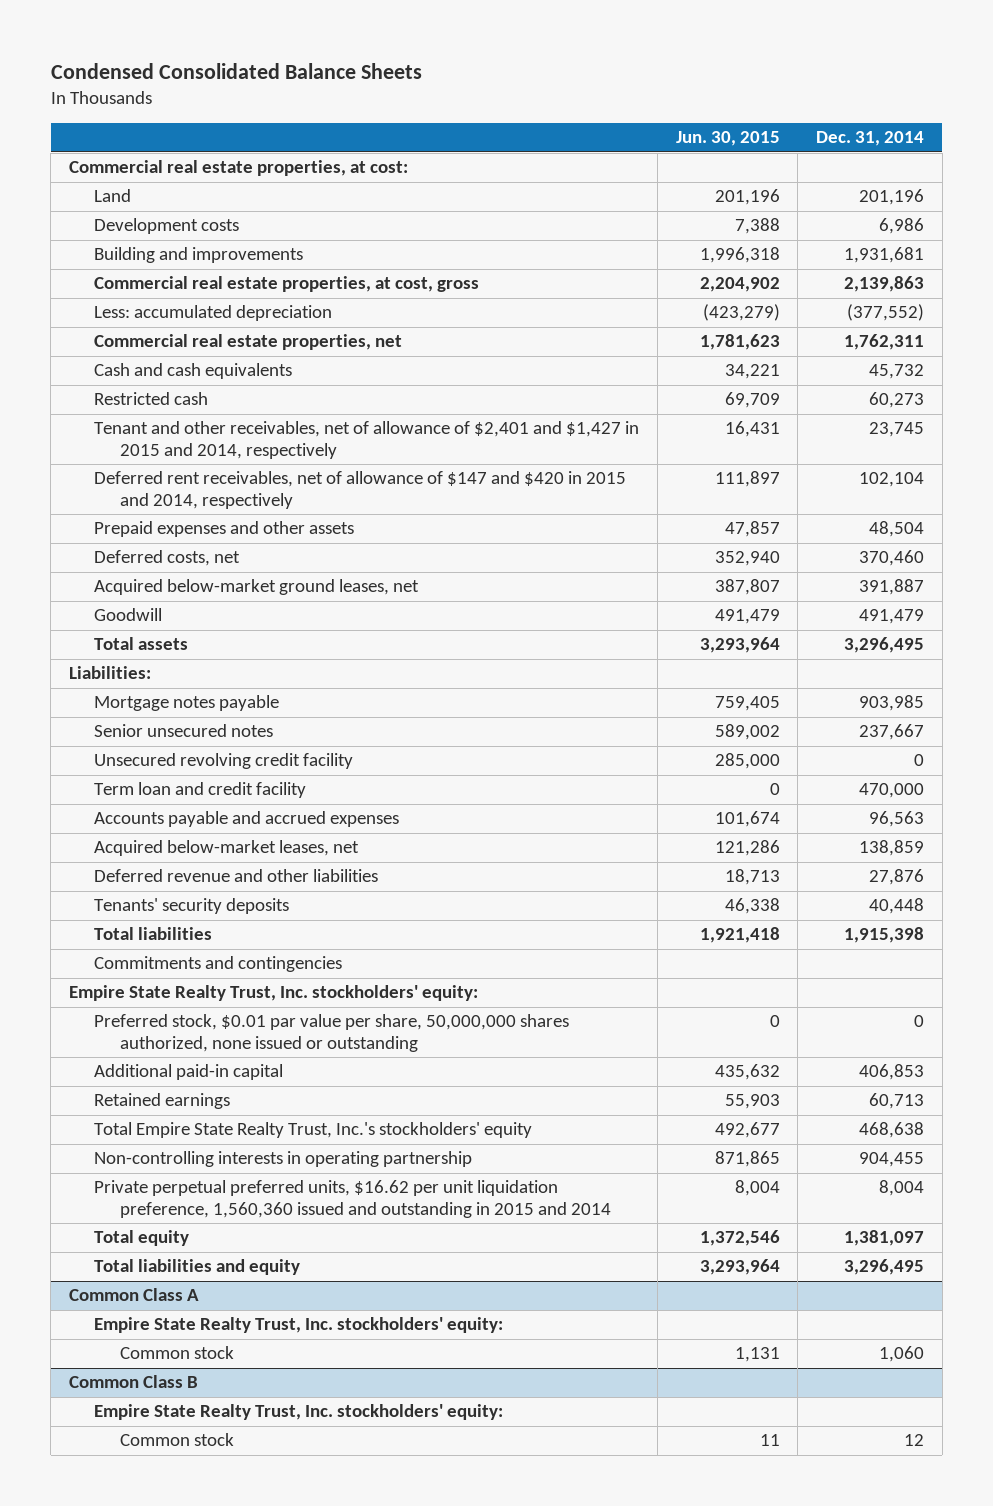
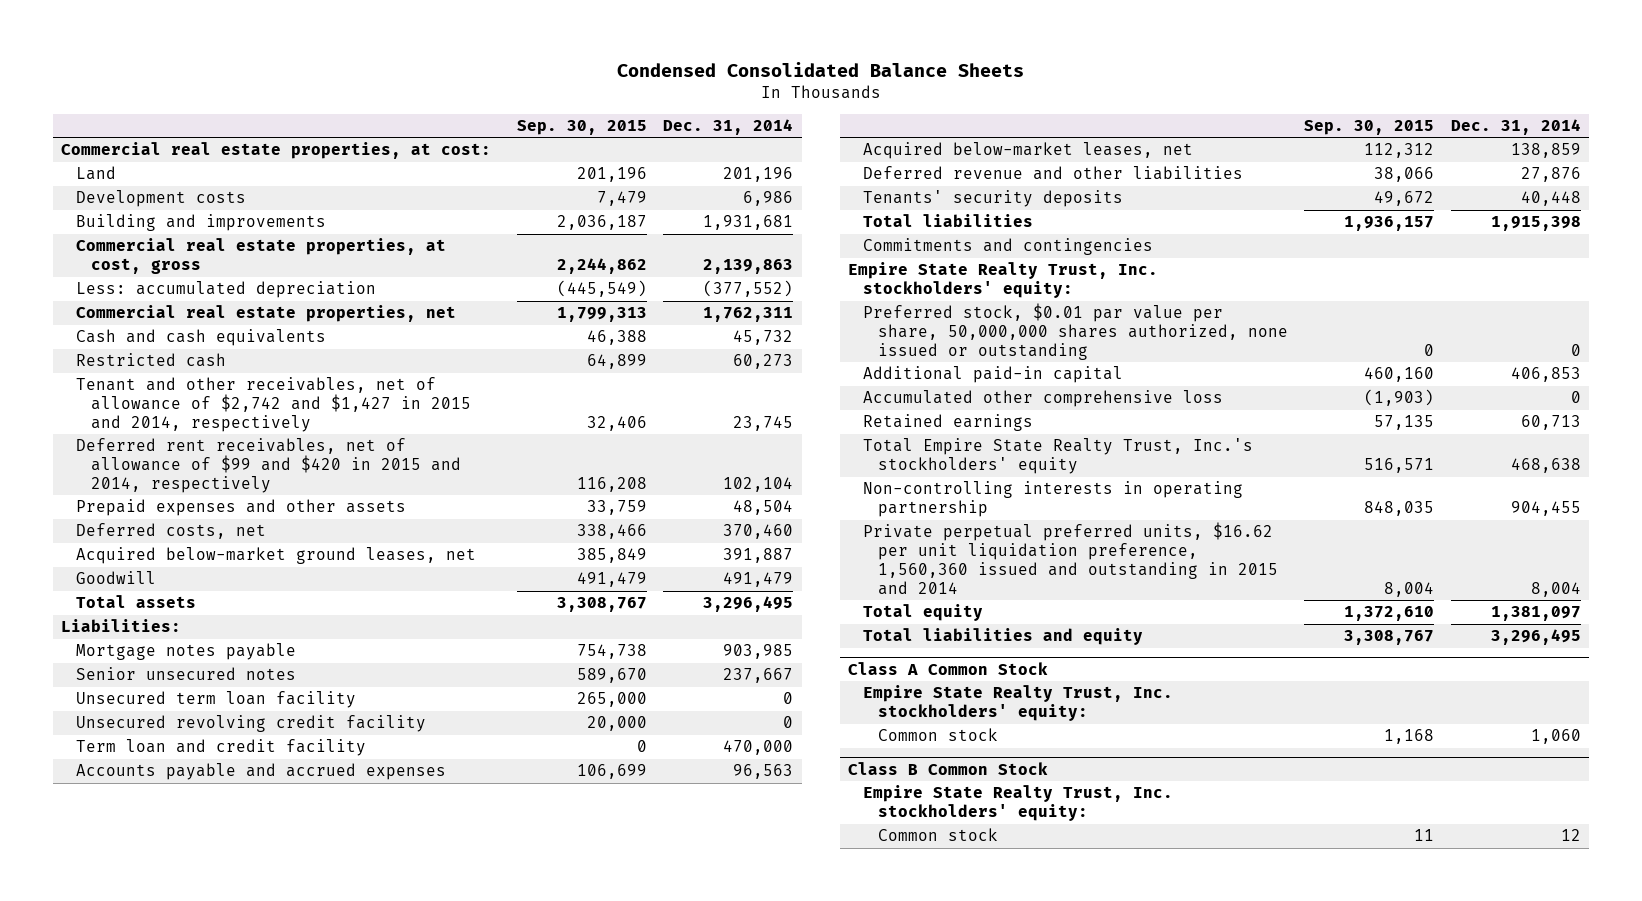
- | Jun. 30, 2015 | Dec. 31, 2014
+ | Sep. 30, 2015 | Dec. 31, 2014
- Tenant and other receivables, net of allowance of $2,401 and $1,427 in 2015 and 2014, respectively | 16,431 | 23,745
- Deferred rent receivables, net of allowance of $147 and $420 in 2015 and 2014, respectively | 111,897 | 102,104
+ Tenant and other receivables, net of allowance of $2,742 and $1,427 in 2015 and 2014, respectively | 32,406 | 23,745
+ Deferred rent receivables, net of allowance of $99 and $420 in 2015 and 2014, respectively | 116,208 | 102,104
+ Unsecured term loan facility | 265,000 | 0
+ Accumulated other comprehensive loss | (1,903) | 0
- Common Class A
+ Class A Common Stock
- Common Class B
+ Class B Common Stock

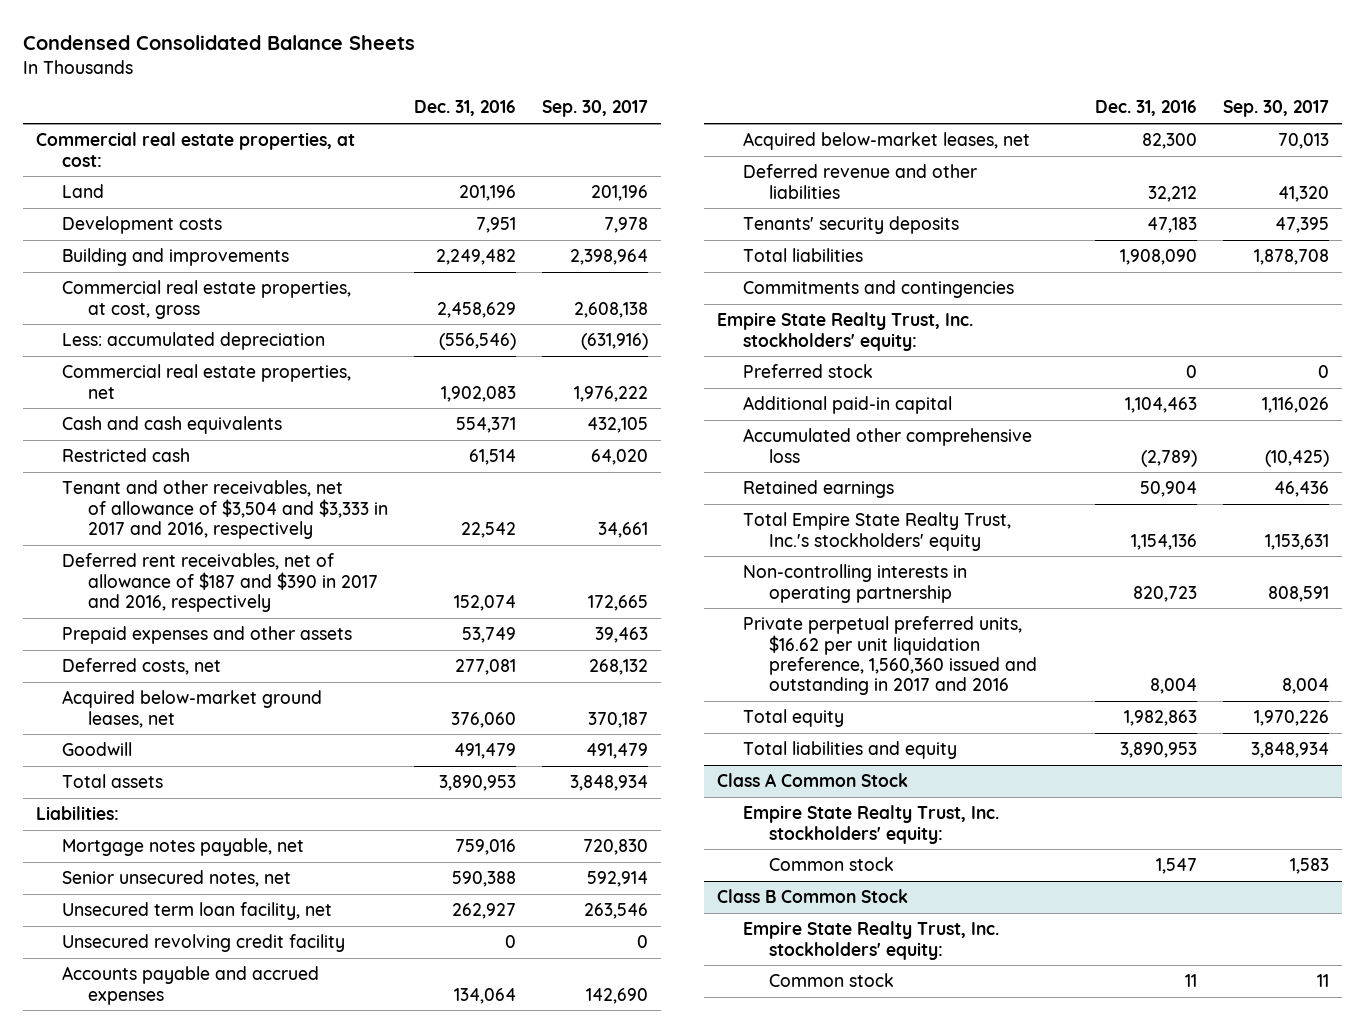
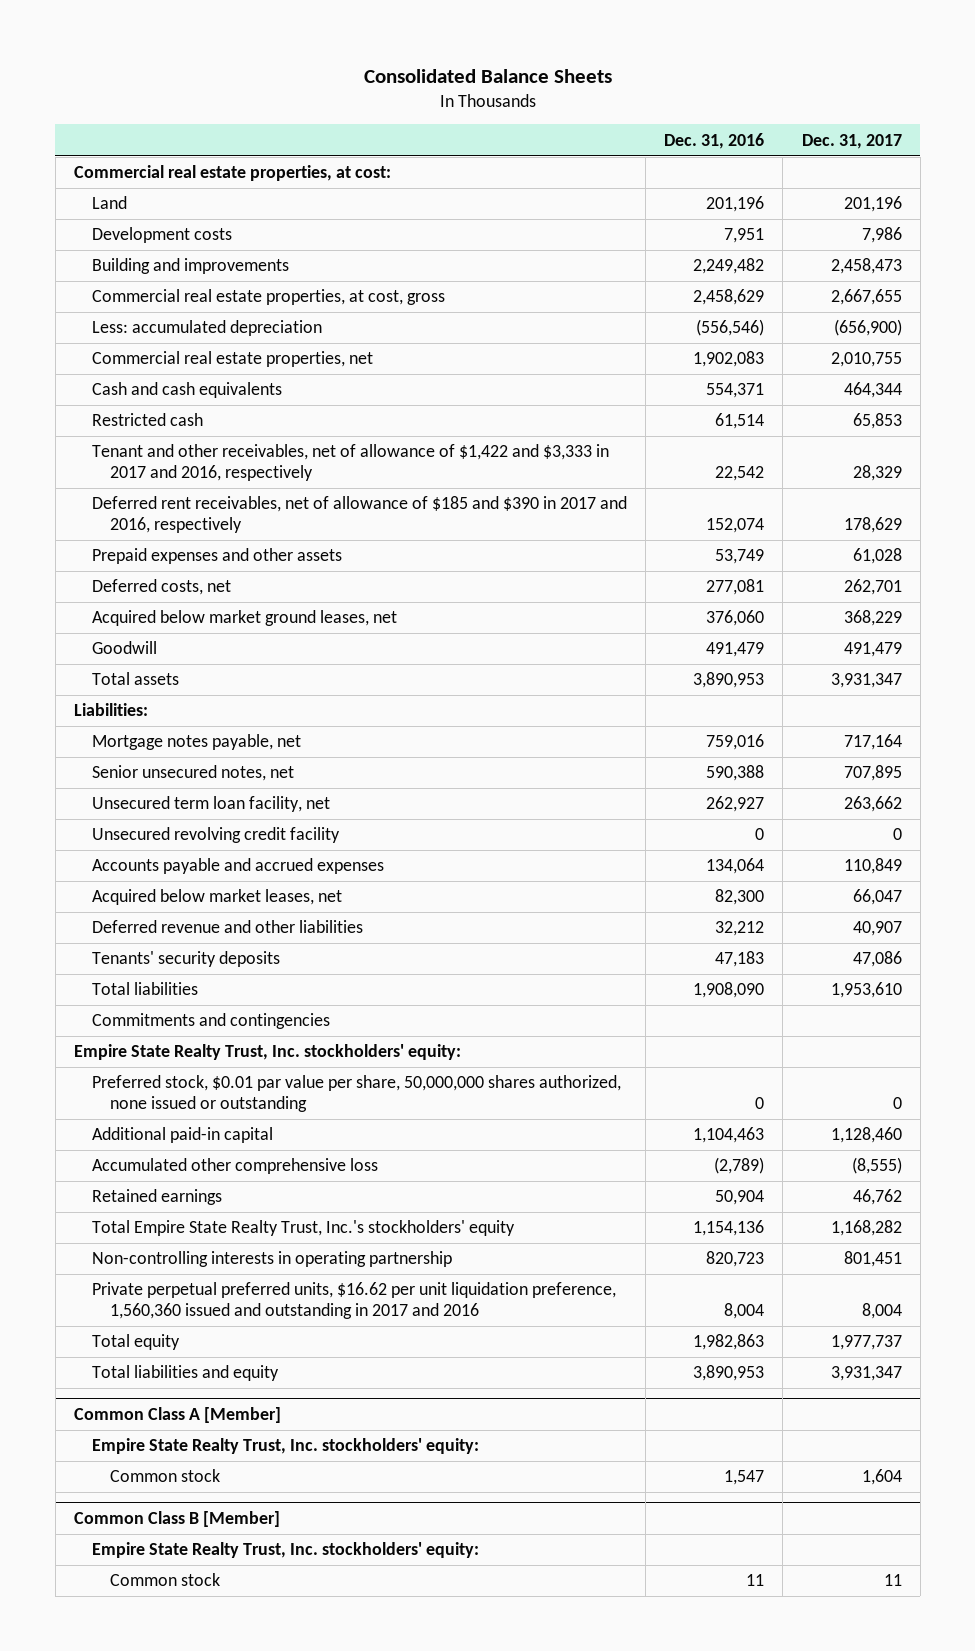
- Condensed Consolidated Balance Sheets
+ Consolidated Balance Sheets
- | Dec. 31, 2016 | Sep. 30, 2017
+ | Dec. 31, 2016 | Dec. 31, 2017
- Tenant and other receivables, net of allowance of $3,504 and $3,333 in 2017 and 2016, respectively | 22,542 | 34,661
- Deferred rent receivables, net of allowance of $187 and $390 in 2017 and 2016, respectively | 152,074 | 172,665
+ Tenant and other receivables, net of allowance of $1,422 and $3,333 in 2017 and 2016, respectively | 22,542 | 28,329
+ Deferred rent receivables, net of allowance of $185 and $390 in 2017 and 2016, respectively | 152,074 | 178,629
- Acquired below-market ground leases, net | 376,060 | 370,187
+ Acquired below market ground leases, net | 376,060 | 368,229
- Acquired below-market leases, net | 82,300 | 70,013
+ Acquired below market leases, net | 82,300 | 66,047
- Preferred stock | 0 | 0
+ Preferred stock, $0.01 par value per share, 50,000,000 shares authorized, none issued or outstanding | 0 | 0
- Class A Common Stock
+ Common Class A [Member]
- Class B Common Stock
+ Common Class B [Member]

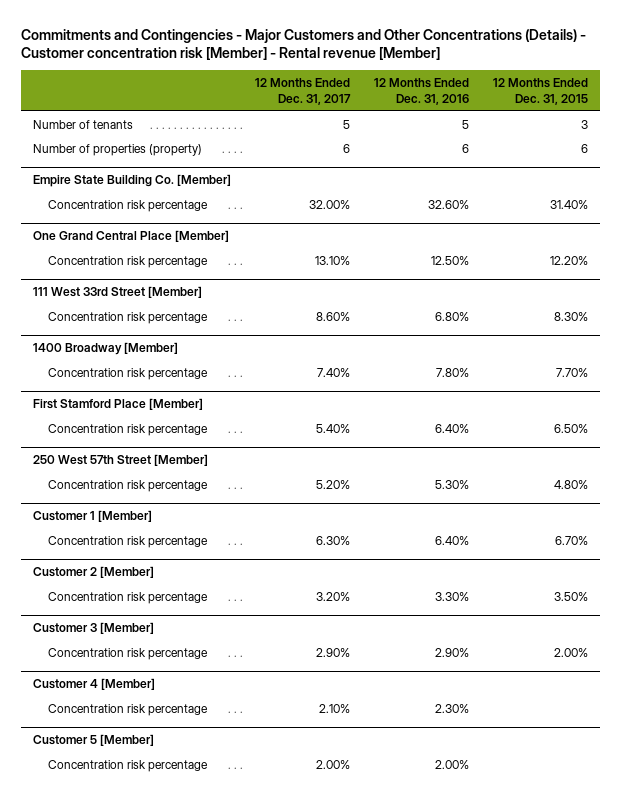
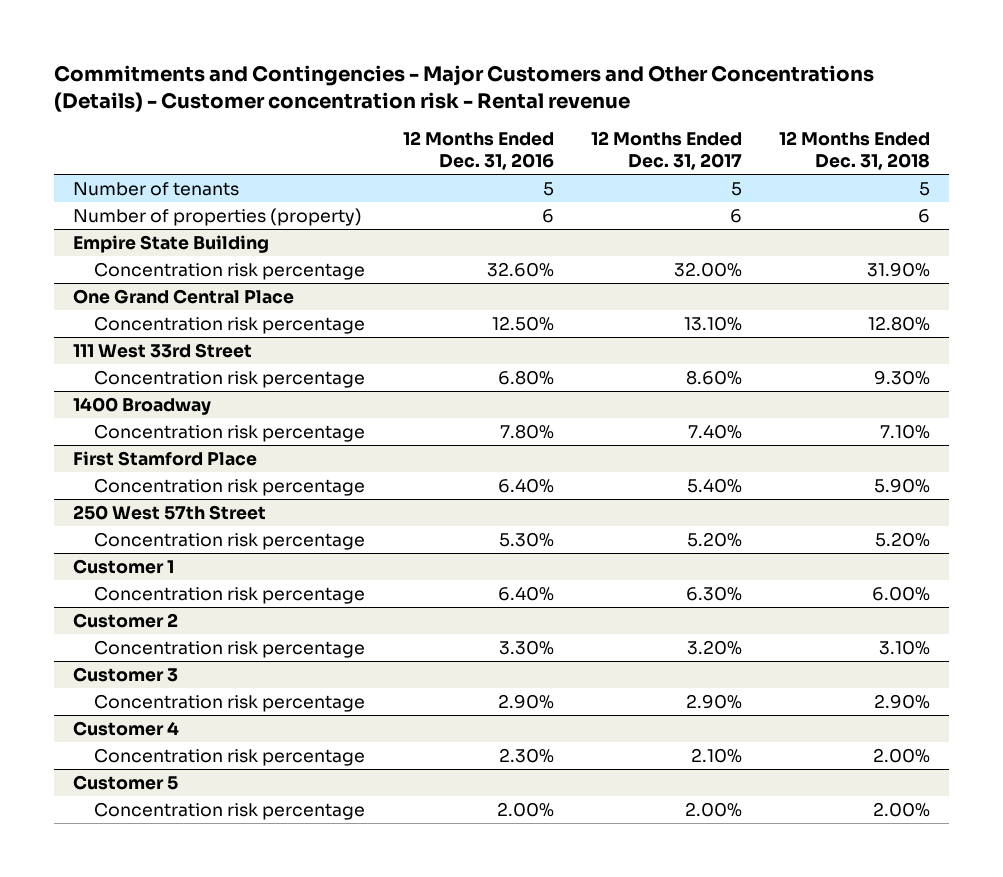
- Commitments and Contingencies - Major Customers and Other Concentrations (Details) - Customer concentration risk [Member] - Rental revenue [Member]
+ Commitments and Contingencies - Major Customers and Other Concentrations (Details) - Customer concentration risk - Rental revenue
- | 12 Months Ended Dec. 31, 2017 | 12 Months Ended Dec. 31, 2016 | 12 Months Ended Dec. 31, 2015
+ | 12 Months Ended Dec. 31, 2016 | 12 Months Ended Dec. 31, 2017 | 12 Months Ended Dec. 31, 2018
- Empire State Building Co. [Member]
+ Empire State Building
- One Grand Central Place [Member]
+ One Grand Central Place
- 111 West 33rd Street [Member]
+ 111 West 33rd Street
- 1400 Broadway [Member]
+ 1400 Broadway
- First Stamford Place [Member]
+ First Stamford Place
- 250 West 57th Street [Member]
+ 250 West 57th Street
- Customer 1 [Member]
+ Customer 1
- Customer 2 [Member]
+ Customer 2
- Customer 3 [Member]
+ Customer 3
- Customer 4 [Member]
+ Customer 4
- Customer 5 [Member]
+ Customer 5

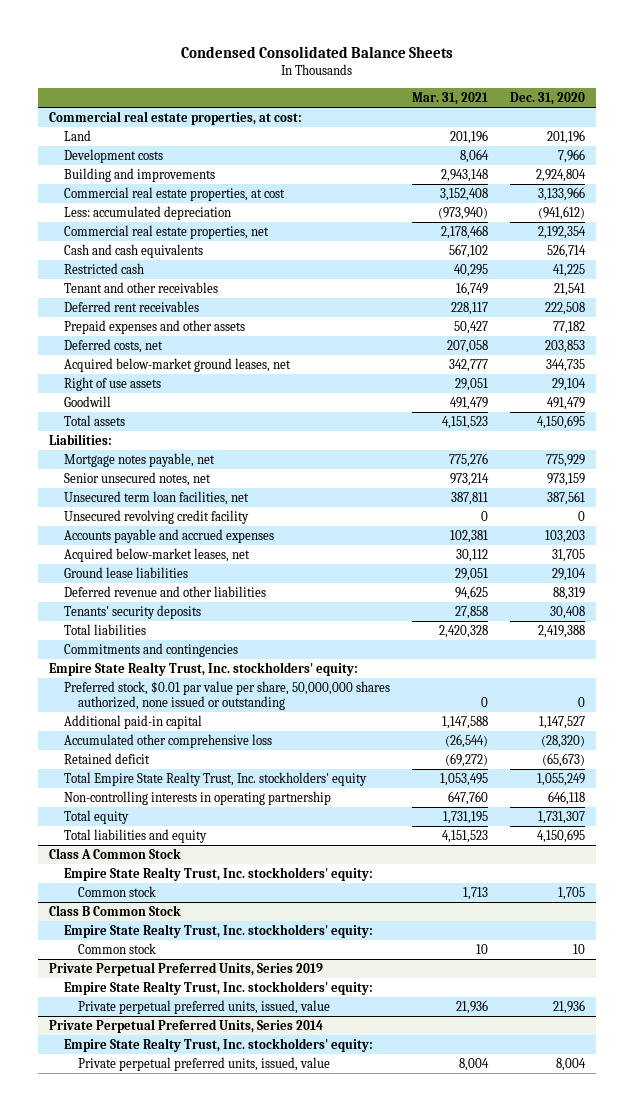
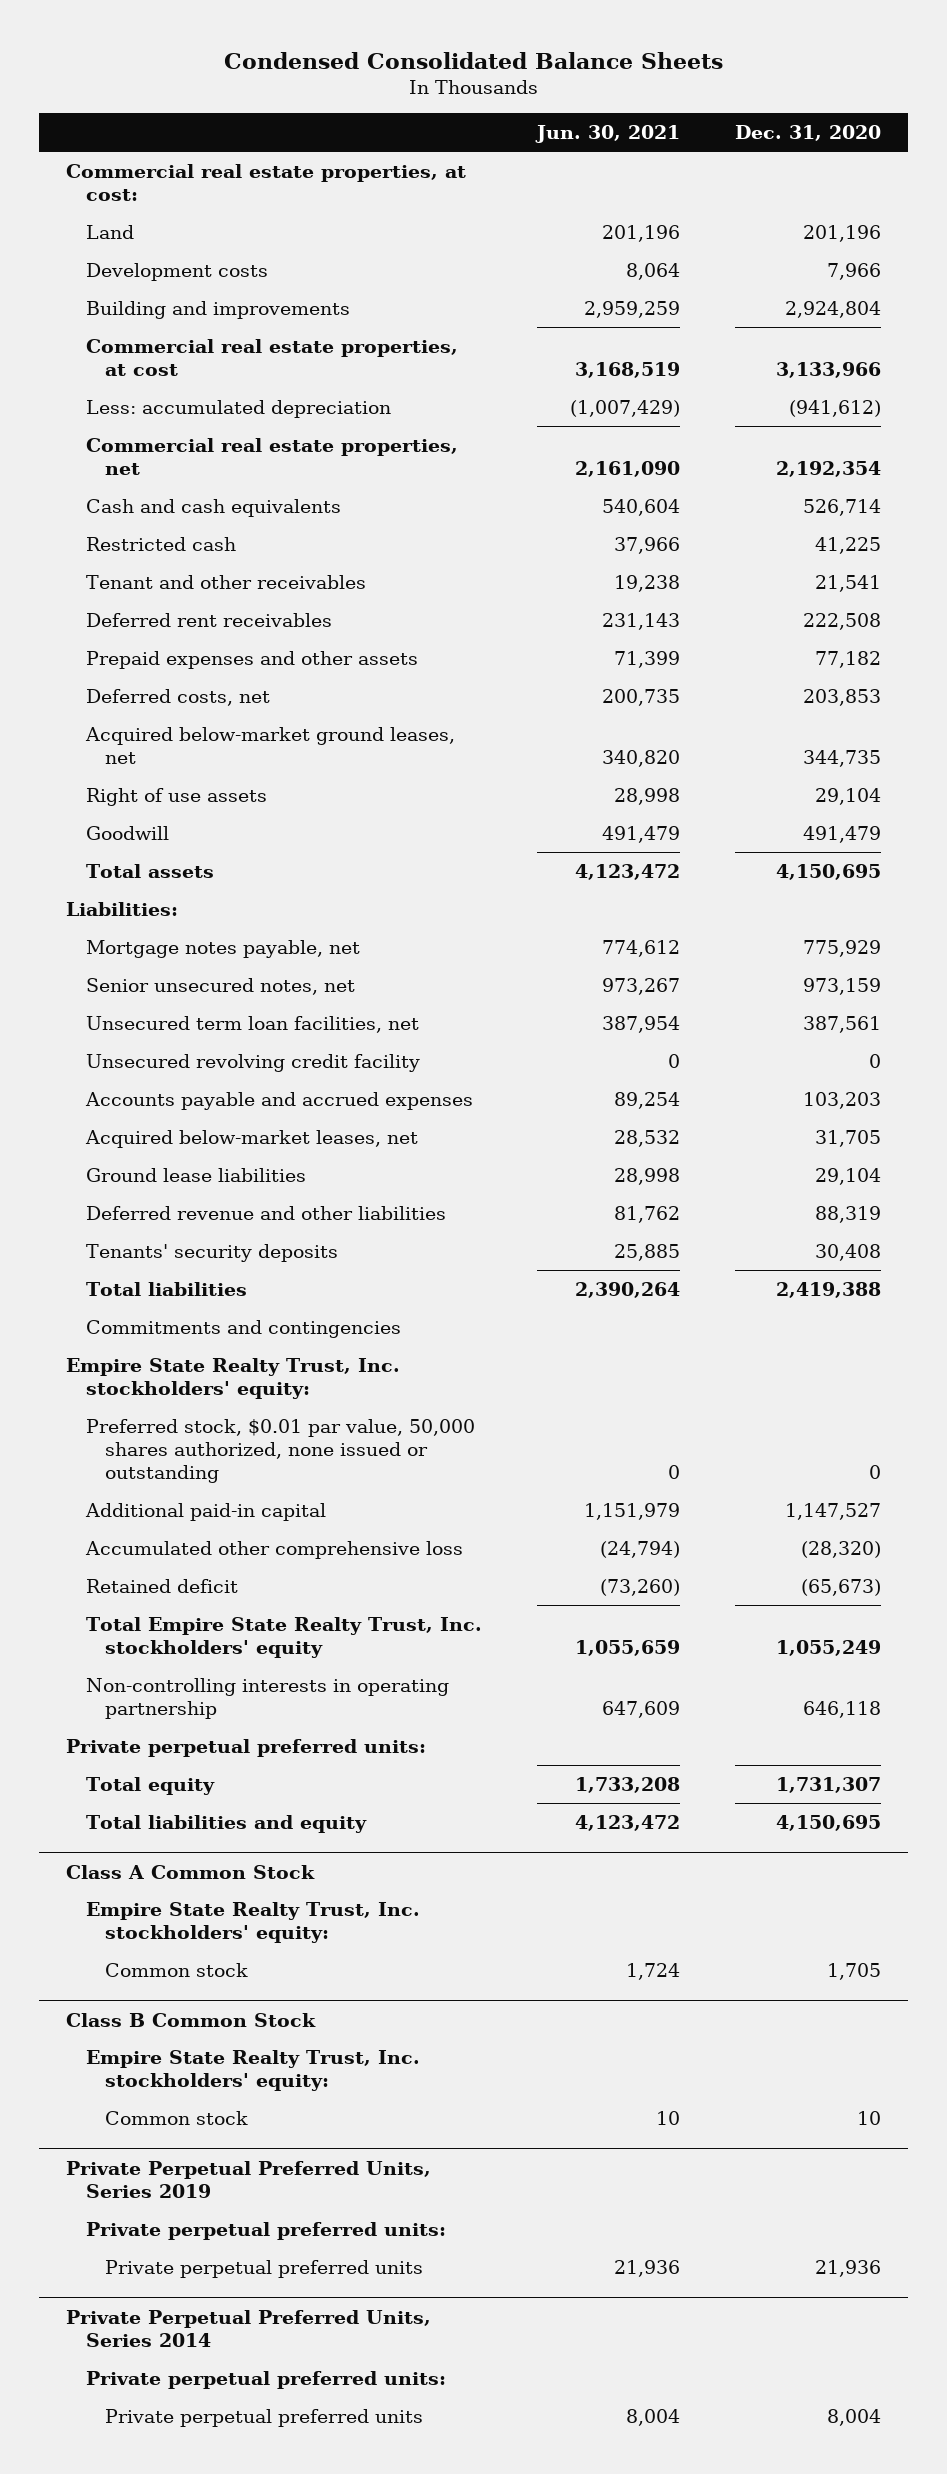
- | Mar. 31, 2021 | Dec. 31, 2020
+ | Jun. 30, 2021 | Dec. 31, 2020
- Preferred stock, $0.01 par value per share, 50,000,000 shares authorized, none issued or outstanding | 0 | 0
+ Preferred stock, $0.01 par value, 50,000 shares authorized, none issued or outstanding | 0 | 0
+ Private perpetual preferred units:
@ Private Perpetual Preferred Units, Series 2019
- Empire State Realty Trust, Inc. stockholders' equity:
- Private perpetual preferred units, issued, value | 21,936 | 21,936
+ Private perpetual preferred units:
+ Private perpetual preferred units | 21,936 | 21,936
@ Private Perpetual Preferred Units, Series 2014
- Empire State Realty Trust, Inc. stockholders' equity:
- Private perpetual preferred units, issued, value | 8,004 | 8,004
+ Private perpetual preferred units:
+ Private perpetual preferred units | 8,004 | 8,004

